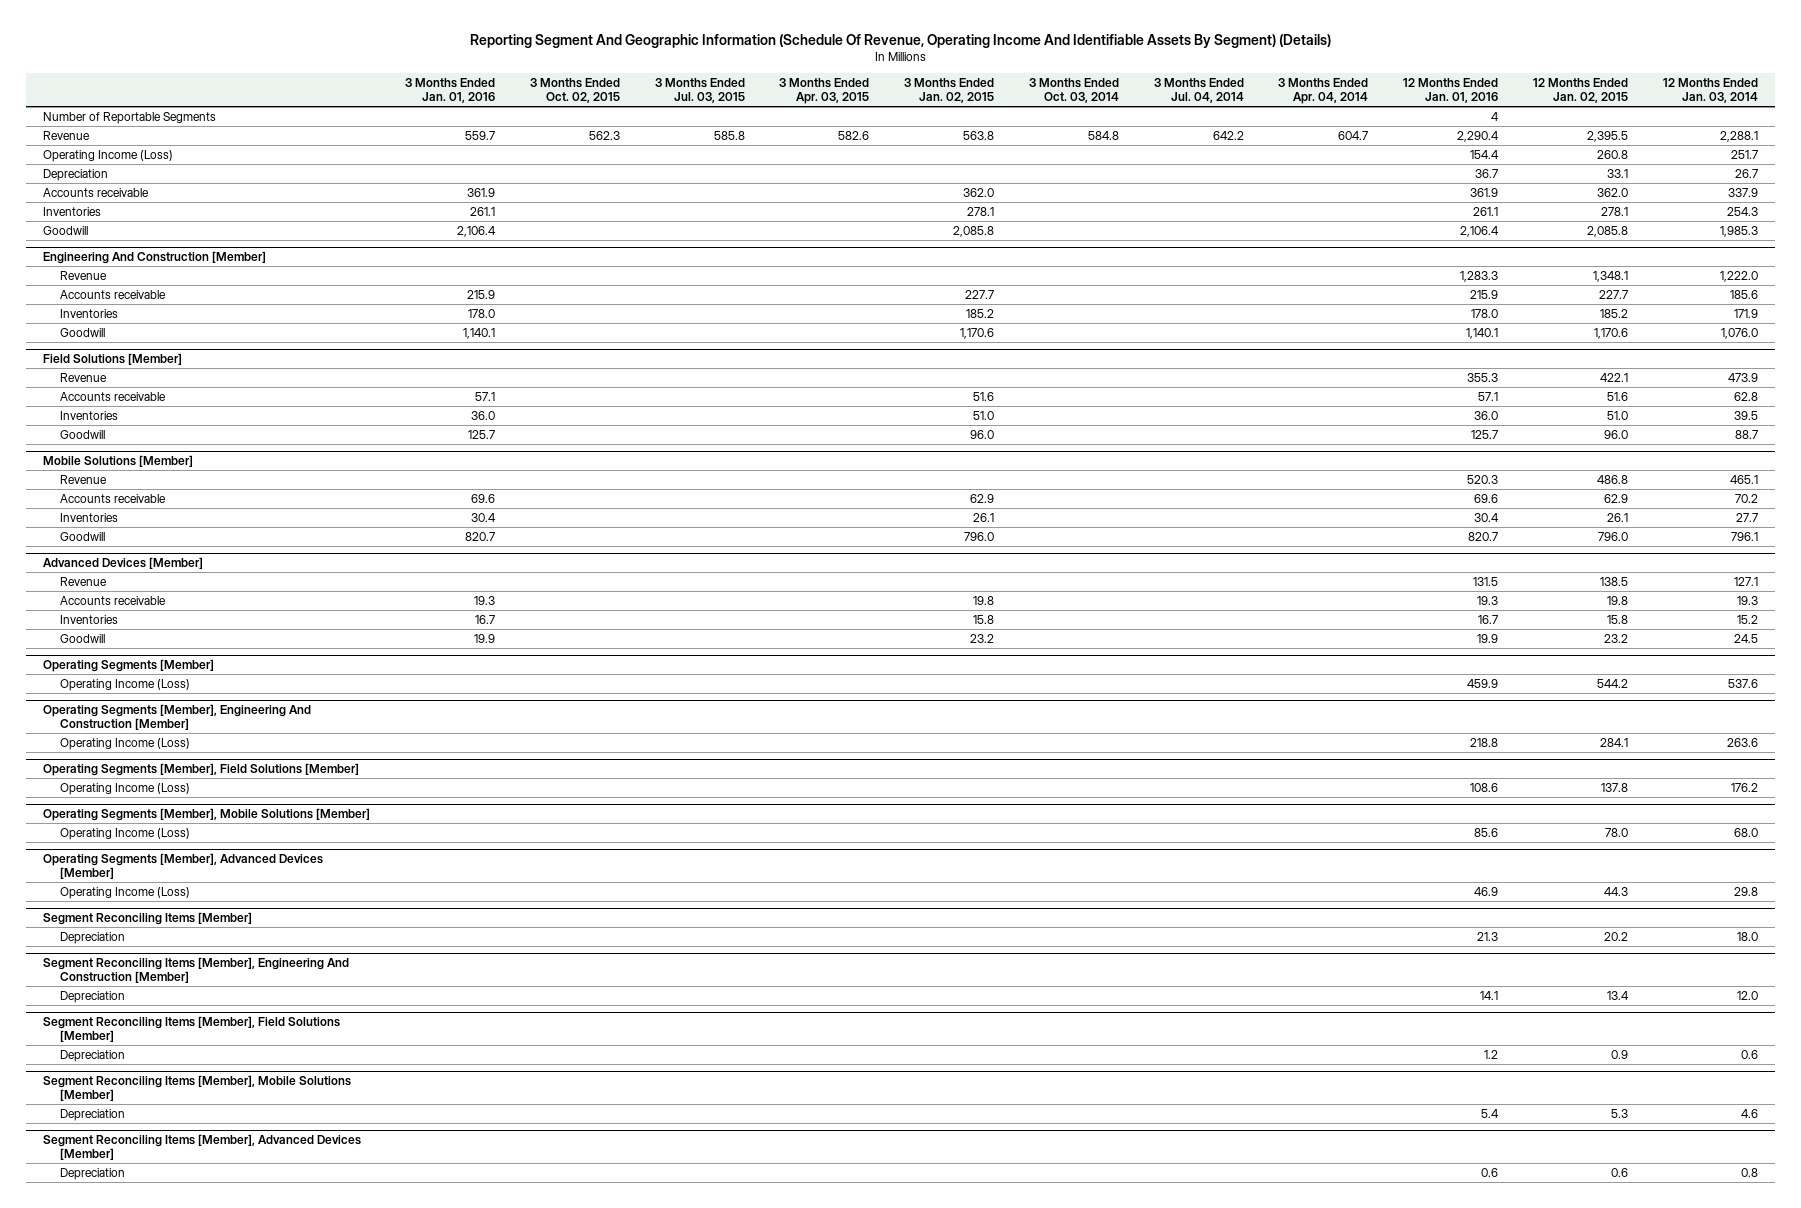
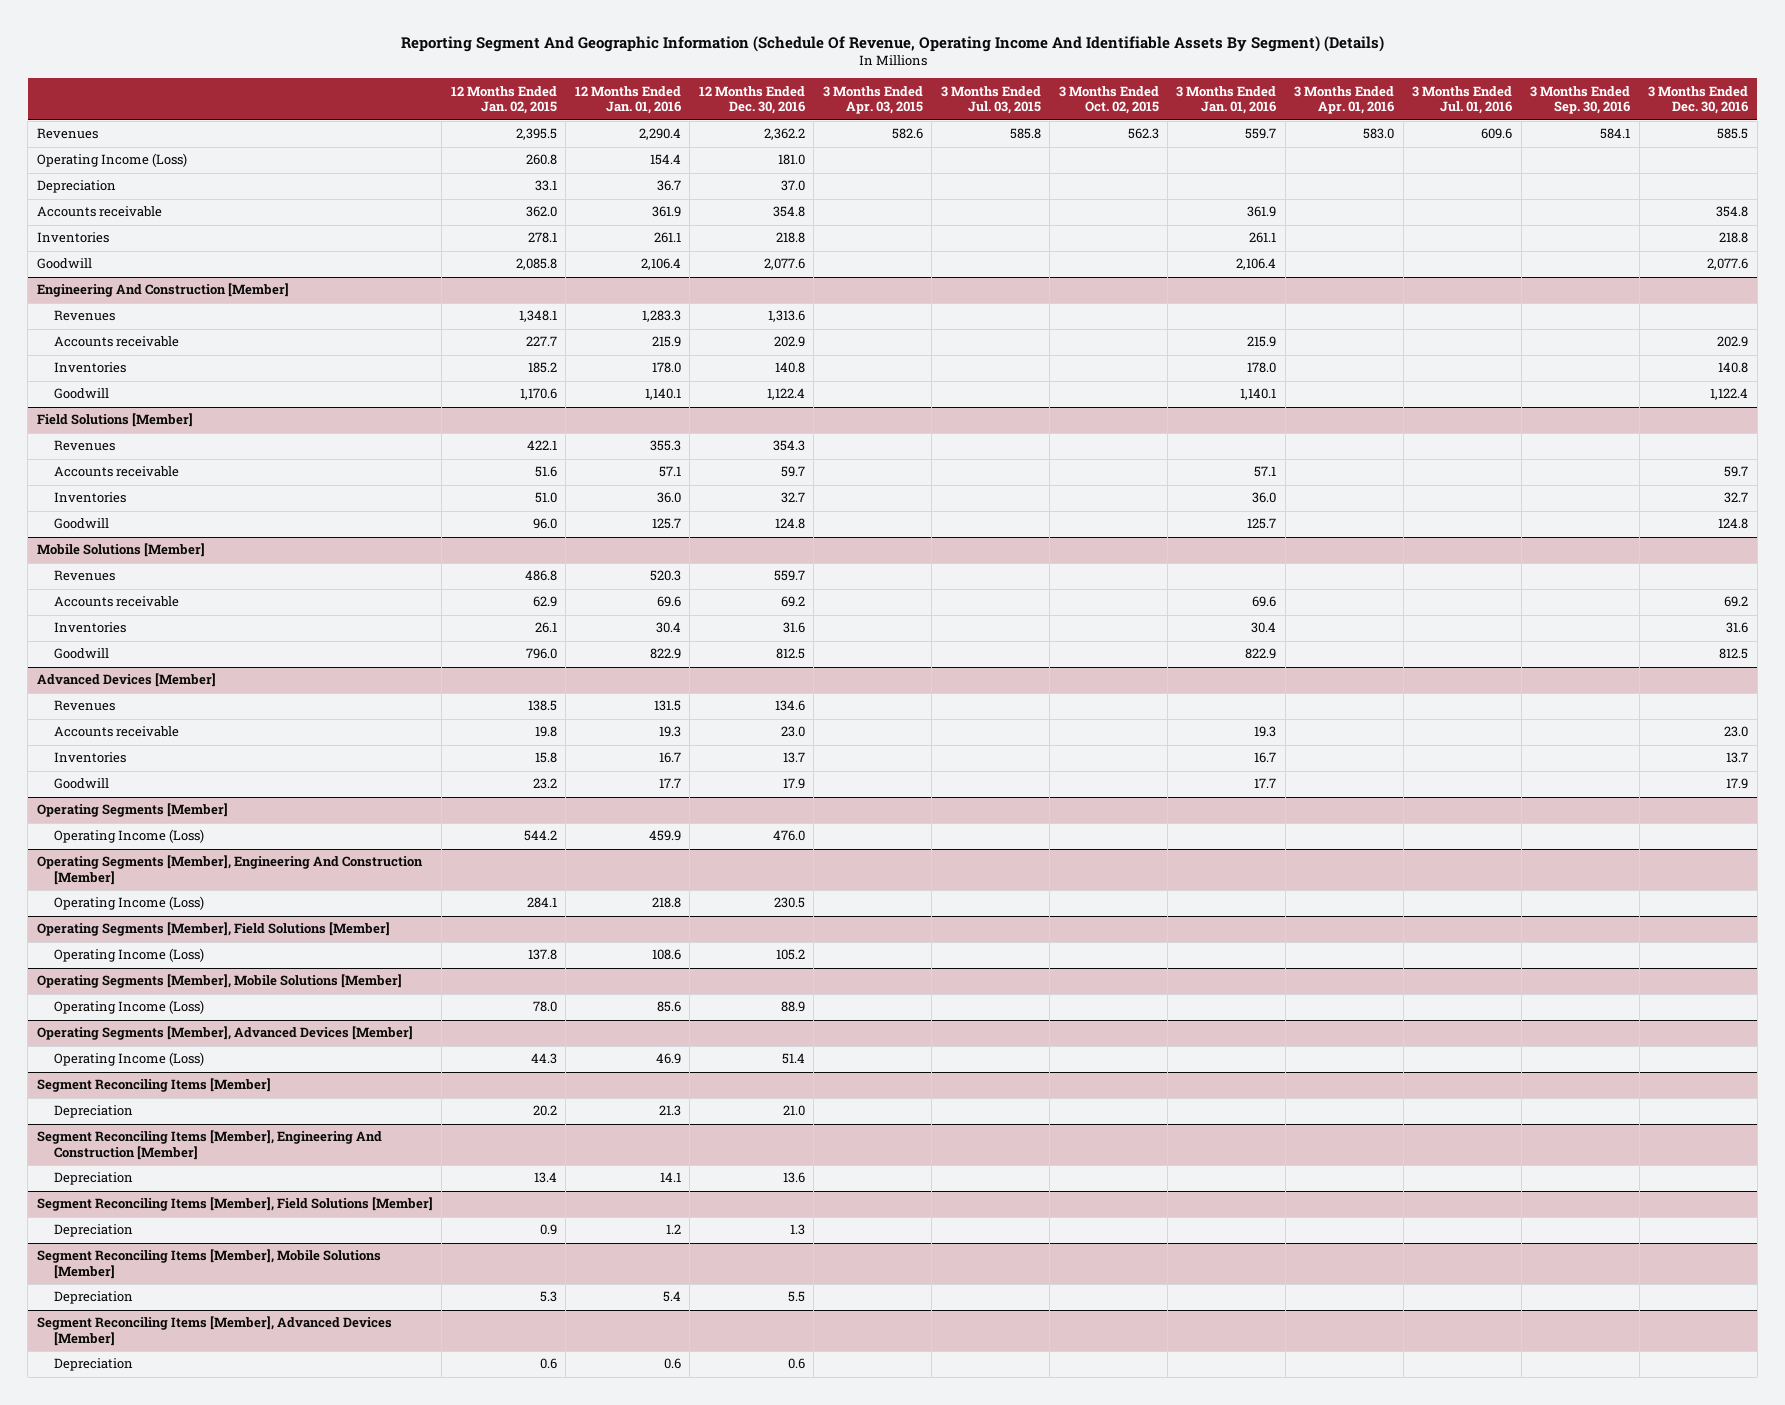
- | 3 Months Ended Jan. 01, 2016 | 3 Months Ended Oct. 02, 2015 | 3 Months Ended Jul. 03, 2015 | 3 Months Ended Apr. 03, 2015 | 3 Months Ended Jan. 02, 2015 | 3 Months Ended Oct. 03, 2014 | 3 Months Ended Jul. 04, 2014 | 3 Months Ended Apr. 04, 2014 | 12 Months Ended Jan. 01, 2016 | 12 Months Ended Jan. 02, 2015 | 12 Months Ended Jan. 03, 2014
+ | 12 Months Ended Jan. 02, 2015 | 12 Months Ended Jan. 01, 2016 | 12 Months Ended Dec. 30, 2016 | 3 Months Ended Apr. 03, 2015 | 3 Months Ended Jul. 03, 2015 | 3 Months Ended Oct. 02, 2015 | 3 Months Ended Jan. 01, 2016 | 3 Months Ended Apr. 01, 2016 | 3 Months Ended Jul. 01, 2016 | 3 Months Ended Sep. 30, 2016 | 3 Months Ended Dec. 30, 2016
- Number of Reportable Segments | | | | | | | | | 4 | |
- Revenue | 559.7 | 562.3 | 585.8 | 582.6 | 563.8 | 584.8 | 642.2 | 604.7 | 2,290.4 | 2,395.5 | 2,288.1
+ Revenues | 2,395.5 | 2,290.4 | 2,362.2 | 582.6 | 585.8 | 562.3 | 559.7 | 583.0 | 609.6 | 584.1 | 585.5
@ Engineering And Construction [Member]
- Revenue | | | | | | | | | 1,283.3 | 1,348.1 | 1,222.0
+ Revenues | 1,348.1 | 1,283.3 | 1,313.6 | | | | | | | |
@ Field Solutions [Member]
- Revenue | | | | | | | | | 355.3 | 422.1 | 473.9
+ Revenues | 422.1 | 355.3 | 354.3 | | | | | | | |
@ Mobile Solutions [Member]
- Revenue | | | | | | | | | 520.3 | 486.8 | 465.1
+ Revenues | 486.8 | 520.3 | 559.7 | | | | | | | |
- Goodwill | 820.7 | | | | 796.0 | | | | 820.7 | 796.0 | 796.1
+ Goodwill | 796.0 | 822.9 | 812.5 | | | | 822.9 | | | | 812.5
@ Advanced Devices [Member]
- Revenue | | | | | | | | | 131.5 | 138.5 | 127.1
+ Revenues | 138.5 | 131.5 | 134.6 | | | | | | | |
- Goodwill | 19.9 | | | | 23.2 | | | | 19.9 | 23.2 | 24.5
+ Goodwill | 23.2 | 17.7 | 17.9 | | | | 17.7 | | | | 17.9

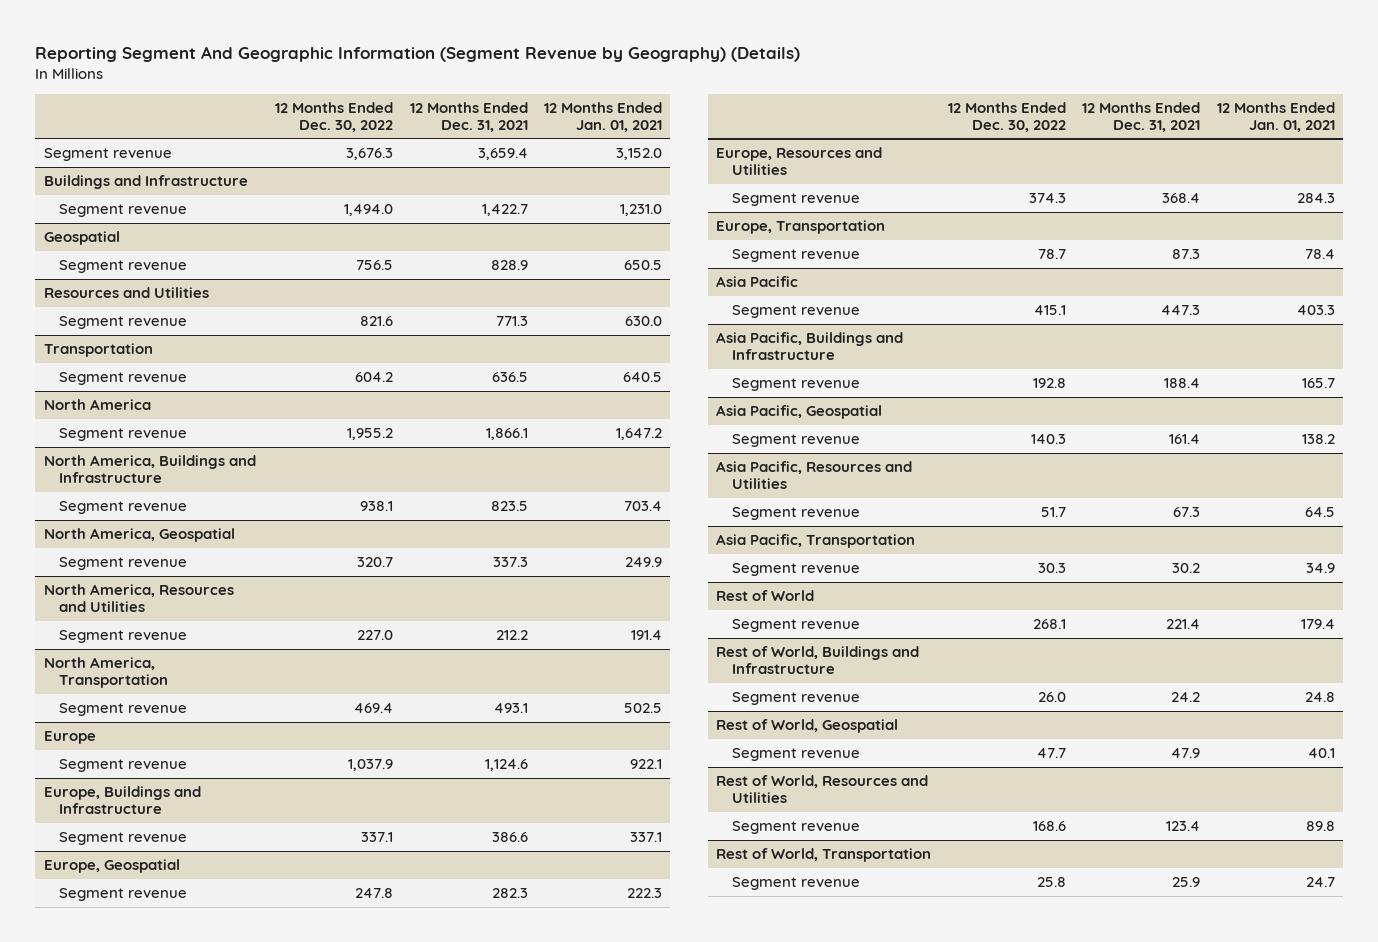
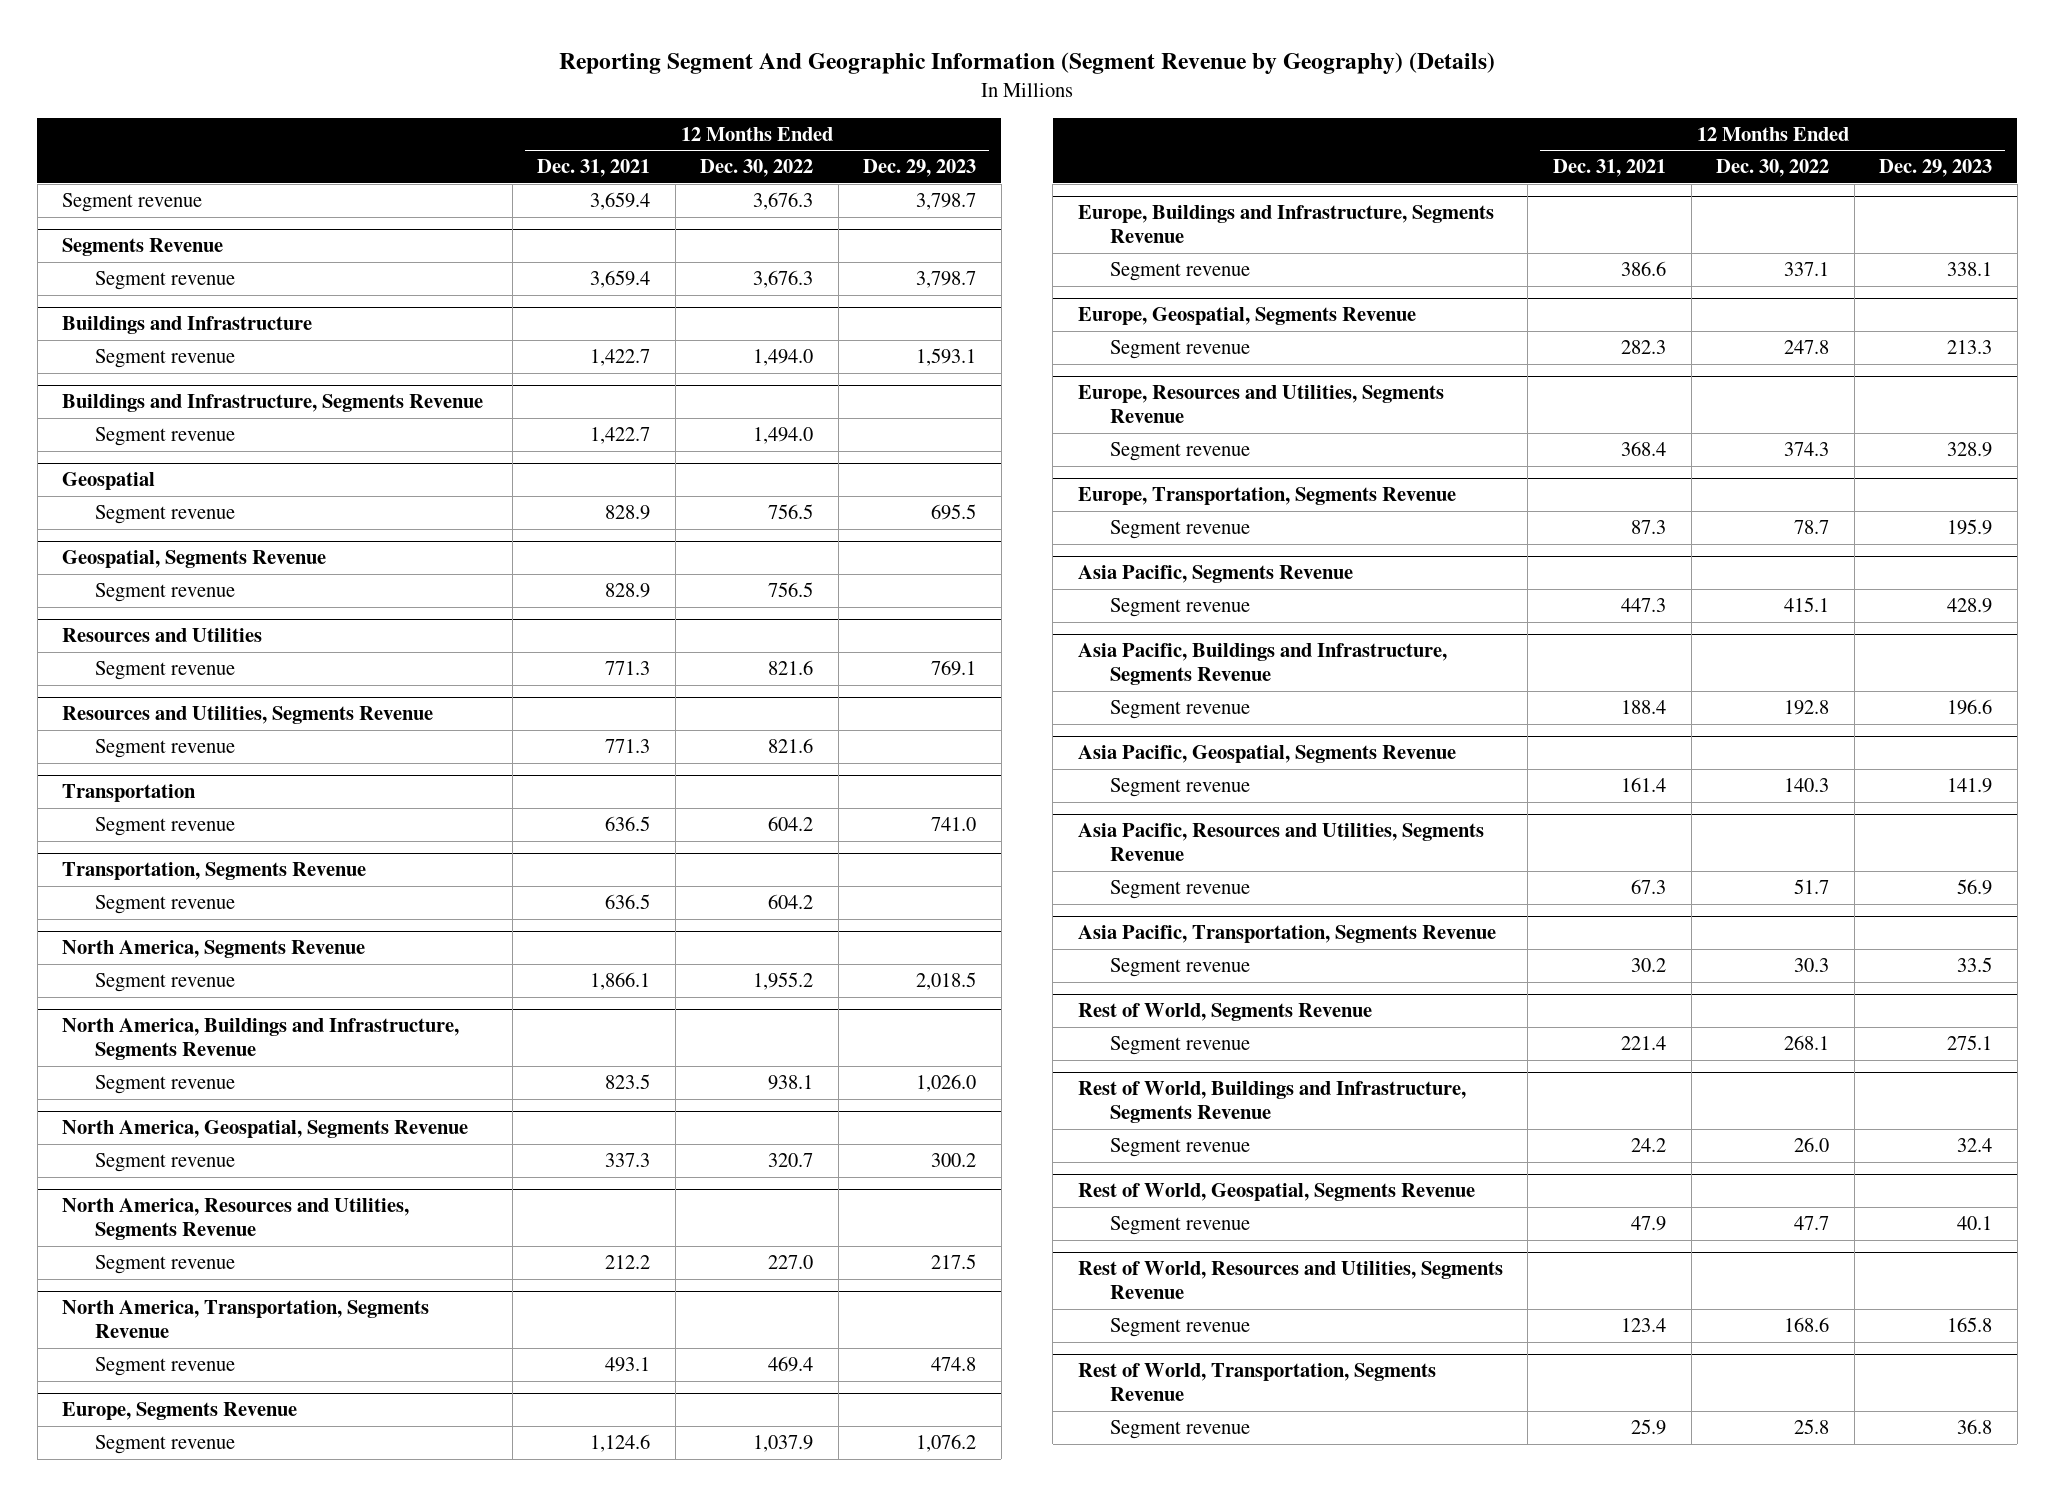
- | 12 Months Ended Dec. 30, 2022 | 12 Months Ended Dec. 31, 2021 | 12 Months Ended Jan. 01, 2021
+ | 12 Months Ended Dec. 31, 2021 | 12 Months Ended Dec. 30, 2022 | 12 Months Ended Dec. 29, 2023
+ Segments Revenue
+ Segment revenue | 3,659.4 | 3,676.3 | 3,798.7
+ Buildings and Infrastructure, Segments Revenue
+ Segment revenue | 1,422.7 | 1,494.0 |
+ Geospatial, Segments Revenue
+ Segment revenue | 828.9 | 756.5 |
+ Resources and Utilities, Segments Revenue
+ Segment revenue | 771.3 | 821.6 |
- North America
+ Transportation, Segments Revenue
+ Segment revenue | 636.5 | 604.2 |
+ North America, Segments Revenue
- North America, Buildings and Infrastructure
+ North America, Buildings and Infrastructure, Segments Revenue
- North America, Geospatial
+ North America, Geospatial, Segments Revenue
- North America, Resources and Utilities
+ North America, Resources and Utilities, Segments Revenue
- North America, Transportation
+ North America, Transportation, Segments Revenue
- Europe
+ Europe, Segments Revenue
- Europe, Buildings and Infrastructure
+ Europe, Buildings and Infrastructure, Segments Revenue
- Europe, Geospatial
+ Europe, Geospatial, Segments Revenue
- Europe, Resources and Utilities
+ Europe, Resources and Utilities, Segments Revenue
- Europe, Transportation
+ Europe, Transportation, Segments Revenue
- Asia Pacific
+ Asia Pacific, Segments Revenue
- Asia Pacific, Buildings and Infrastructure
+ Asia Pacific, Buildings and Infrastructure, Segments Revenue
- Asia Pacific, Geospatial
+ Asia Pacific, Geospatial, Segments Revenue
- Asia Pacific, Resources and Utilities
+ Asia Pacific, Resources and Utilities, Segments Revenue
- Asia Pacific, Transportation
+ Asia Pacific, Transportation, Segments Revenue
- Rest of World
+ Rest of World, Segments Revenue
- Rest of World, Buildings and Infrastructure
+ Rest of World, Buildings and Infrastructure, Segments Revenue
- Rest of World, Geospatial
+ Rest of World, Geospatial, Segments Revenue
- Rest of World, Resources and Utilities
+ Rest of World, Resources and Utilities, Segments Revenue
- Rest of World, Transportation
+ Rest of World, Transportation, Segments Revenue

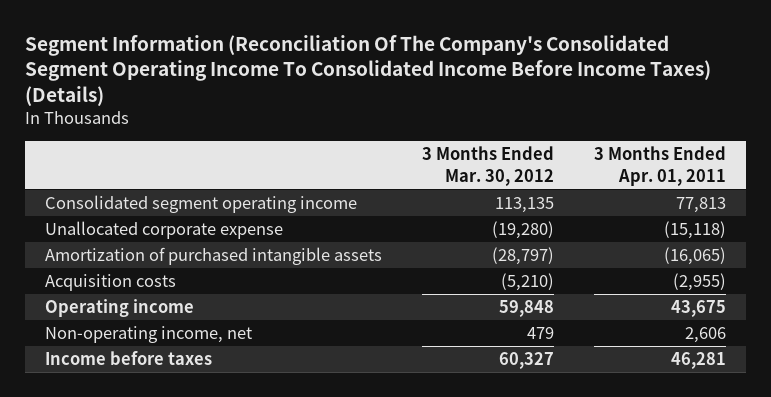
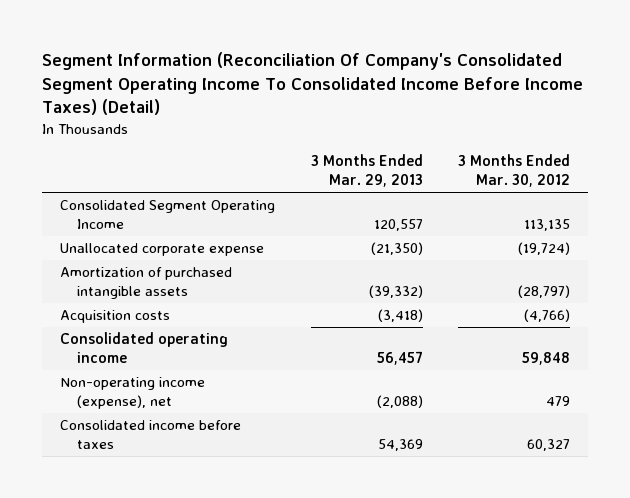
- Segment Information (Reconciliation Of The Company's Consolidated Segment Operating Income To Consolidated Income Before Income Taxes) (Details)
+ Segment Information (Reconciliation Of Company's Consolidated Segment Operating Income To Consolidated Income Before Income Taxes) (Detail)
- | 3 Months Ended Mar. 30, 2012 | 3 Months Ended Apr. 01, 2011
+ | 3 Months Ended Mar. 29, 2013 | 3 Months Ended Mar. 30, 2012
- Consolidated segment operating income | 113,135 | 77,813
- Unallocated corporate expense | (19,280) | (15,118)
+ Consolidated Segment Operating Income | 120,557 | 113,135
+ Unallocated corporate expense | (21,350) | (19,724)
- Acquisition costs | (5,210) | (2,955)
- Operating income | 59,848 | 43,675
- Non-operating income, net | 479 | 2,606
- Income before taxes | 60,327 | 46,281
+ Acquisition costs | (3,418) | (4,766)
+ Consolidated operating income | 56,457 | 59,848
+ Non-operating income (expense), net | (2,088) | 479
+ Consolidated income before taxes | 54,369 | 60,327

